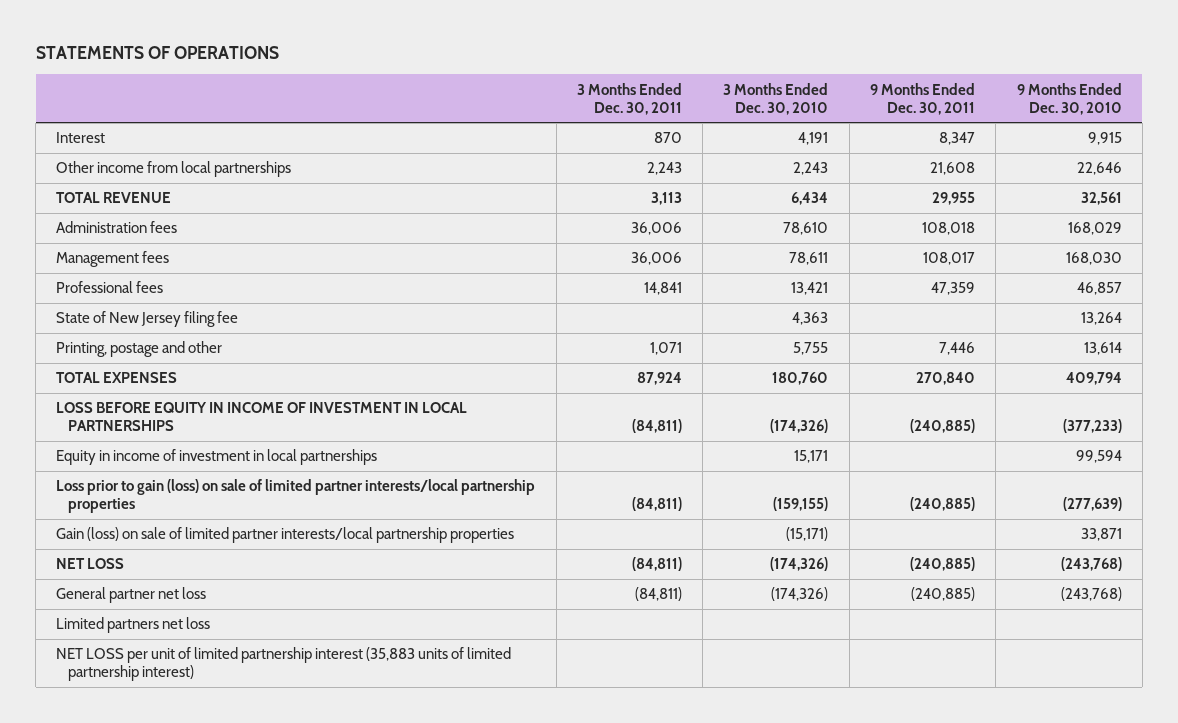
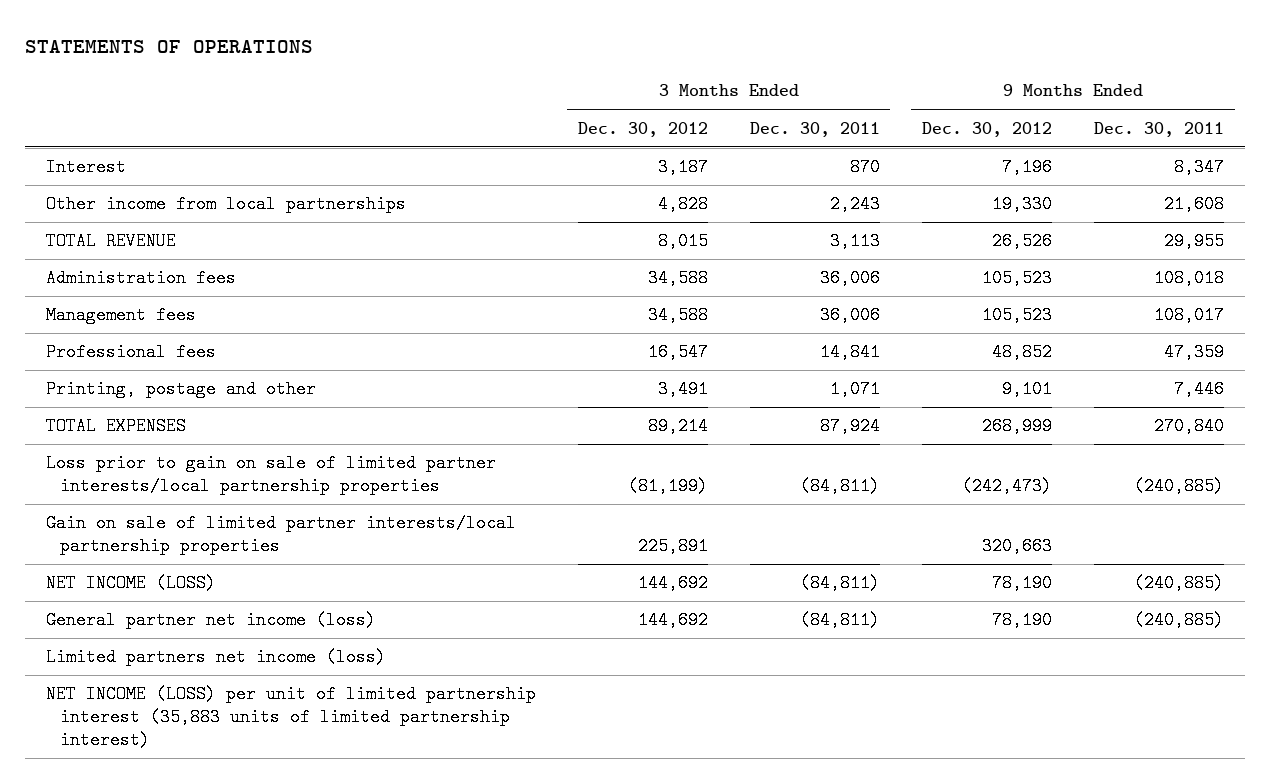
- | 3 Months Ended Dec. 30, 2011 | 3 Months Ended Dec. 30, 2010 | 9 Months Ended Dec. 30, 2011 | 9 Months Ended Dec. 30, 2010
+ | 3 Months Ended Dec. 30, 2012 | 3 Months Ended Dec. 30, 2011 | 9 Months Ended Dec. 30, 2012 | 9 Months Ended Dec. 30, 2011
- State of New Jersey filing fee | | 4,363 | | 13,264
- LOSS BEFORE EQUITY IN INCOME OF INVESTMENT IN LOCAL PARTNERSHIPS | (84,811) | (174,326) | (240,885) | (377,233)
- Equity in income of investment in local partnerships | | 15,171 | | 99,594
- Loss prior to gain (loss) on sale of limited partner interests/local partnership properties | (84,811) | (159,155) | (240,885) | (277,639)
- Gain (loss) on sale of limited partner interests/local partnership properties | | (15,171) | | 33,871
- NET LOSS | (84,811) | (174,326) | (240,885) | (243,768)
- General partner net loss | (84,811) | (174,326) | (240,885) | (243,768)
- Limited partners net loss
- NET LOSS per unit of limited partnership interest (35,883 units of limited partnership interest)
+ Loss prior to gain on sale of limited partner interests/local partnership properties | (81,199) | (84,811) | (242,473) | (240,885)
+ Gain on sale of limited partner interests/local partnership properties | 225,891 | | 320,663 |
+ NET INCOME (LOSS) | 144,692 | (84,811) | 78,190 | (240,885)
+ General partner net income (loss) | 144,692 | (84,811) | 78,190 | (240,885)
+ Limited partners net income (loss)
+ NET INCOME (LOSS) per unit of limited partnership interest (35,883 units of limited partnership interest)

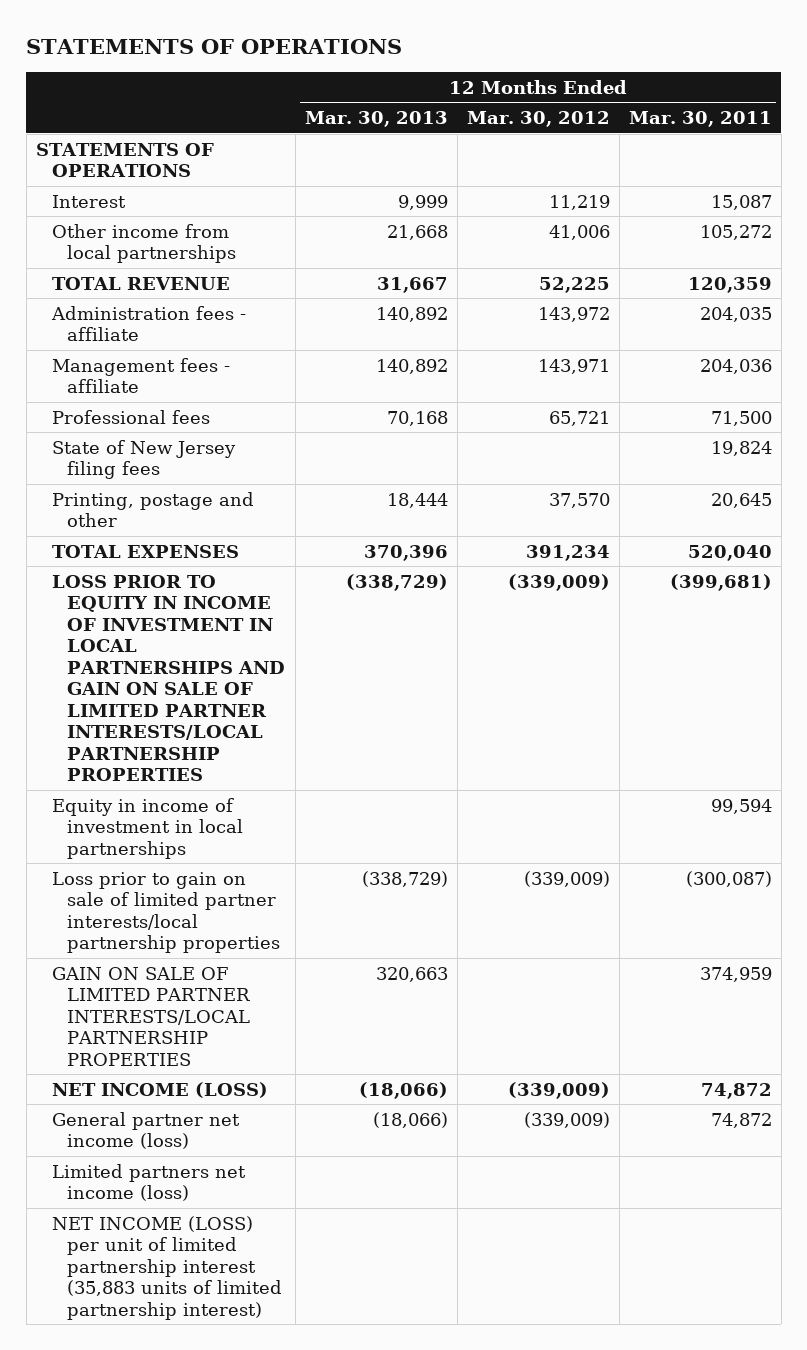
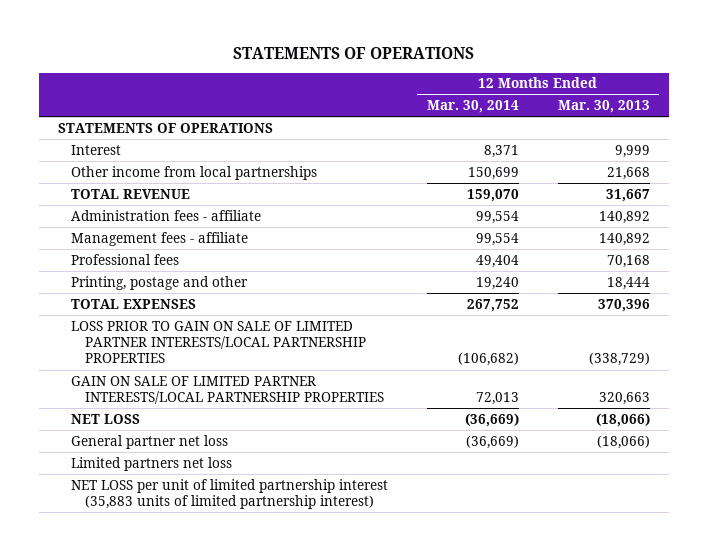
- | 12 Months Ended Mar. 30, 2013 | 12 Months Ended Mar. 30, 2012 | 12 Months Ended Mar. 30, 2011
+ | 12 Months Ended Mar. 30, 2014 | 12 Months Ended Mar. 30, 2013
- State of New Jersey filing fees | | | 19,824
- LOSS PRIOR TO EQUITY IN INCOME OF INVESTMENT IN LOCAL PARTNERSHIPS AND GAIN ON SALE OF LIMITED PARTNER INTERESTS/LOCAL PARTNERSHIP PROPERTIES | (338,729) | (339,009) | (399,681)
- Equity in income of investment in local partnerships | | | 99,594
- Loss prior to gain on sale of limited partner interests/local partnership properties | (338,729) | (339,009) | (300,087)
+ LOSS PRIOR TO GAIN ON SALE OF LIMITED PARTNER INTERESTS/LOCAL PARTNERSHIP PROPERTIES | (106,682) | (338,729)
- NET INCOME (LOSS) | (18,066) | (339,009) | 74,872
- General partner net income (loss) | (18,066) | (339,009) | 74,872
- Limited partners net income (loss)
- NET INCOME (LOSS) per unit of limited partnership interest (35,883 units of limited partnership interest)
+ NET LOSS | (36,669) | (18,066)
+ General partner net loss | (36,669) | (18,066)
+ Limited partners net loss
+ NET LOSS per unit of limited partnership interest (35,883 units of limited partnership interest)

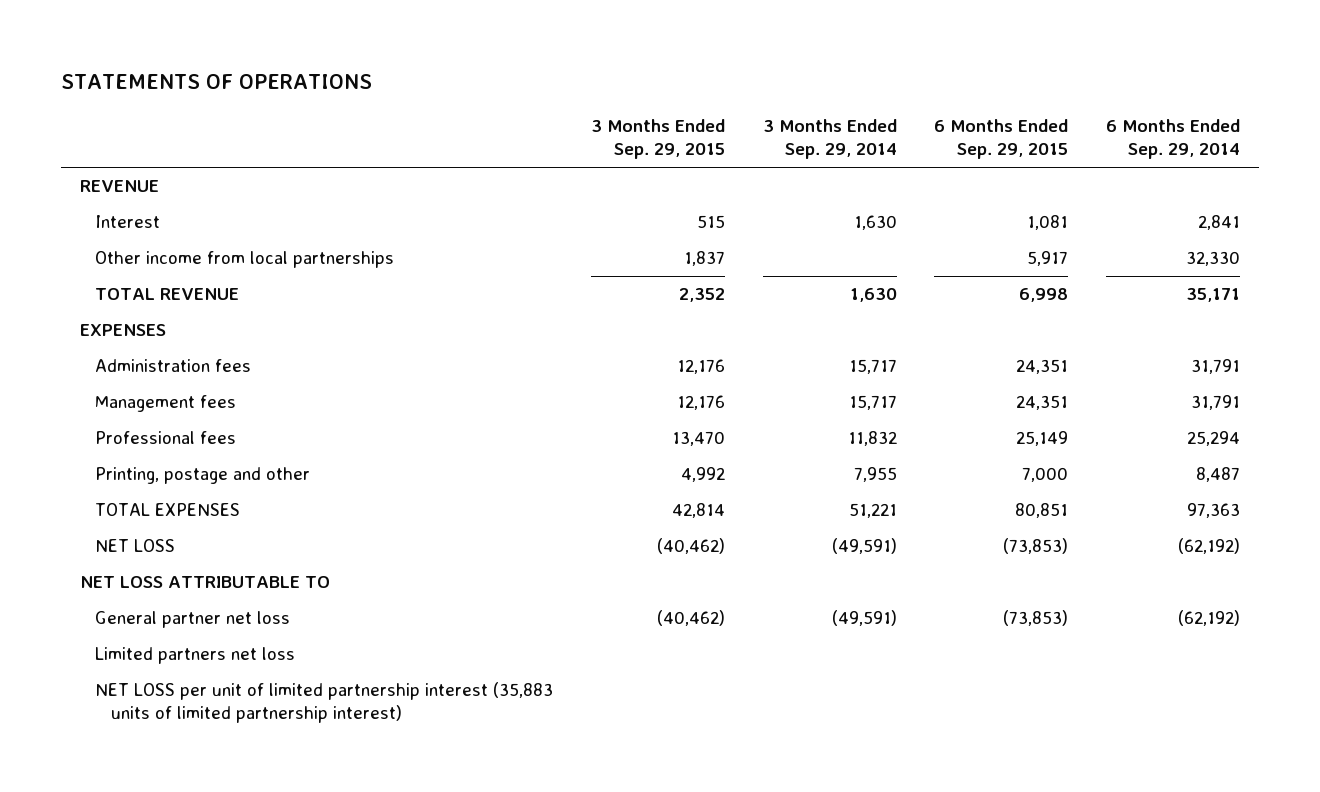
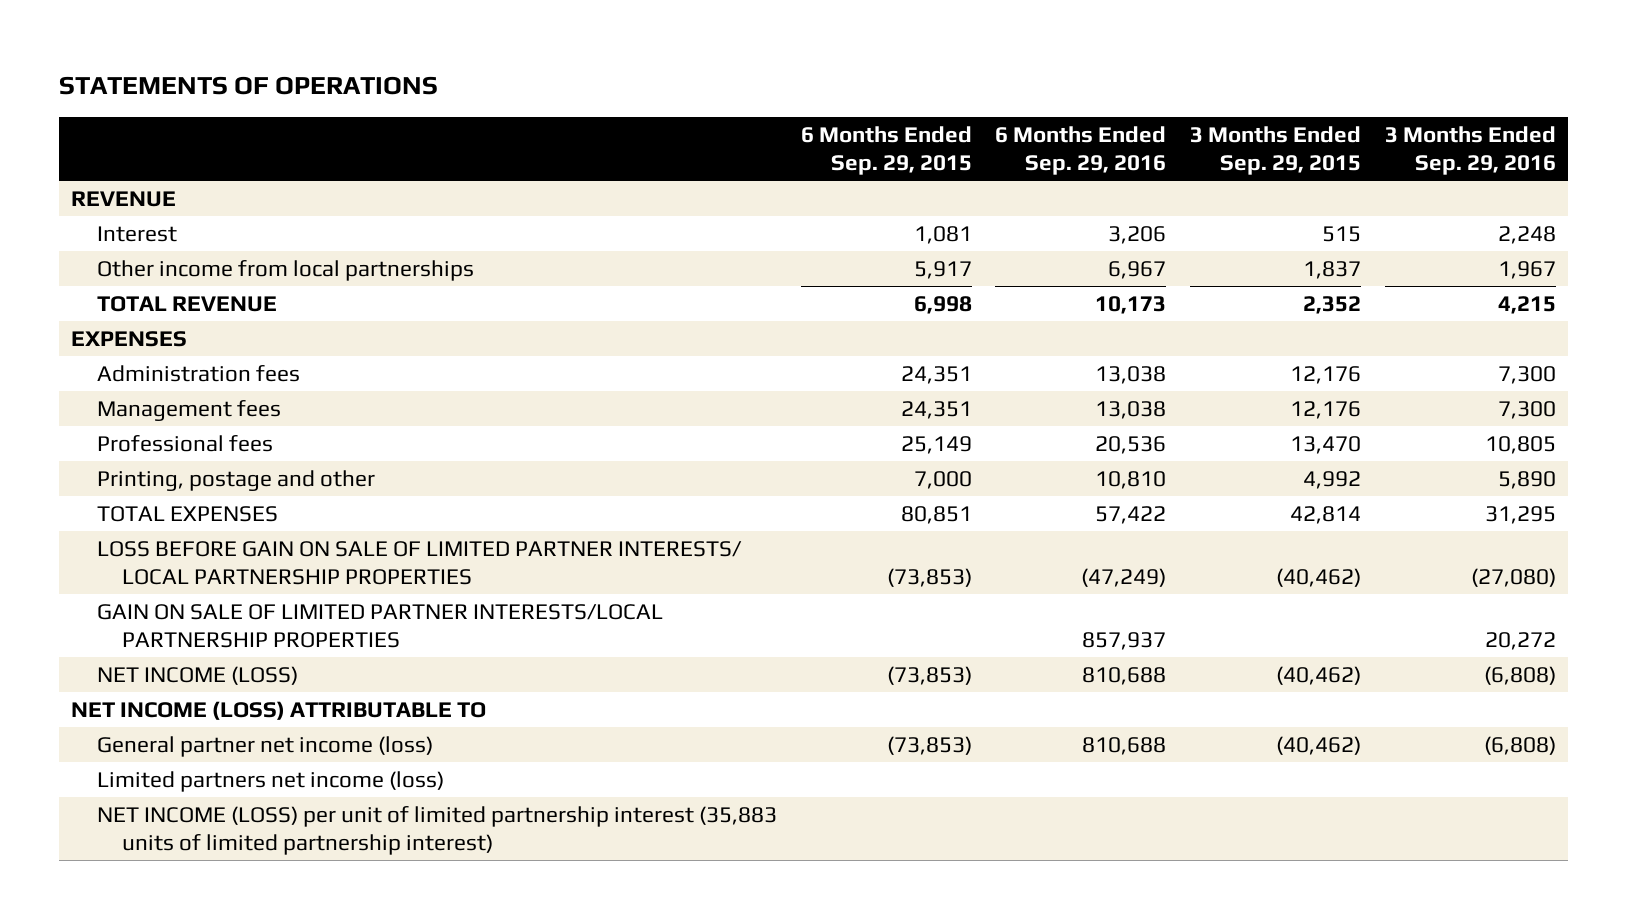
- | 3 Months Ended Sep. 29, 2015 | 3 Months Ended Sep. 29, 2014 | 6 Months Ended Sep. 29, 2015 | 6 Months Ended Sep. 29, 2014
+ | 6 Months Ended Sep. 29, 2015 | 6 Months Ended Sep. 29, 2016 | 3 Months Ended Sep. 29, 2015 | 3 Months Ended Sep. 29, 2016
- NET LOSS | (40,462) | (49,591) | (73,853) | (62,192)
- NET LOSS ATTRIBUTABLE TO
- General partner net loss | (40,462) | (49,591) | (73,853) | (62,192)
- Limited partners net loss
- NET LOSS per unit of limited partnership interest (35,883 units of limited partnership interest)
+ LOSS BEFORE GAIN ON SALE OF LIMITED PARTNER INTERESTS/ LOCAL PARTNERSHIP PROPERTIES | (73,853) | (47,249) | (40,462) | (27,080)
+ GAIN ON SALE OF LIMITED PARTNER INTERESTS/LOCAL PARTNERSHIP PROPERTIES | | 857,937 | | 20,272
+ NET INCOME (LOSS) | (73,853) | 810,688 | (40,462) | (6,808)
+ NET INCOME (LOSS) ATTRIBUTABLE TO
+ General partner net income (loss) | (73,853) | 810,688 | (40,462) | (6,808)
+ Limited partners net income (loss)
+ NET INCOME (LOSS) per unit of limited partnership interest (35,883 units of limited partnership interest)

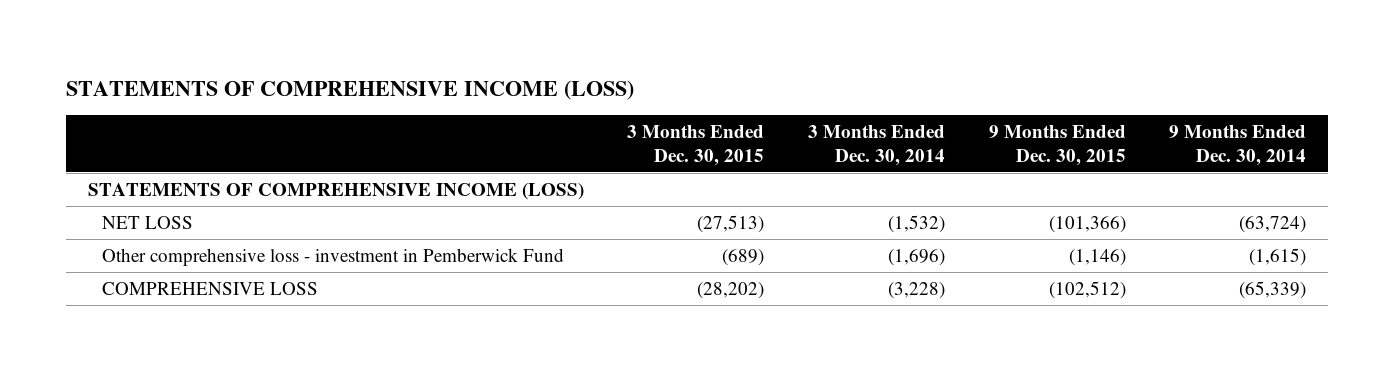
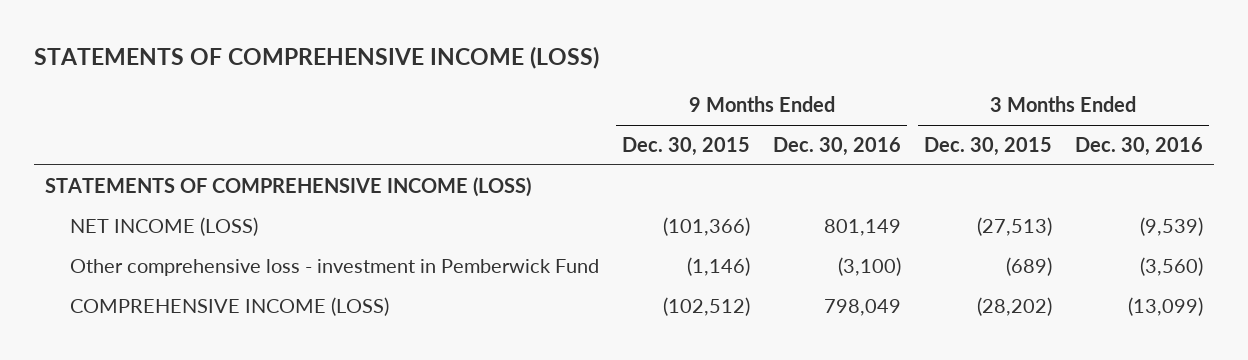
- | 3 Months Ended Dec. 30, 2015 | 3 Months Ended Dec. 30, 2014 | 9 Months Ended Dec. 30, 2015 | 9 Months Ended Dec. 30, 2014
+ | 9 Months Ended Dec. 30, 2015 | 9 Months Ended Dec. 30, 2016 | 3 Months Ended Dec. 30, 2015 | 3 Months Ended Dec. 30, 2016
- NET LOSS | (27,513) | (1,532) | (101,366) | (63,724)
+ NET INCOME (LOSS) | (101,366) | 801,149 | (27,513) | (9,539)
- COMPREHENSIVE LOSS | (28,202) | (3,228) | (102,512) | (65,339)
+ COMPREHENSIVE INCOME (LOSS) | (102,512) | 798,049 | (28,202) | (13,099)

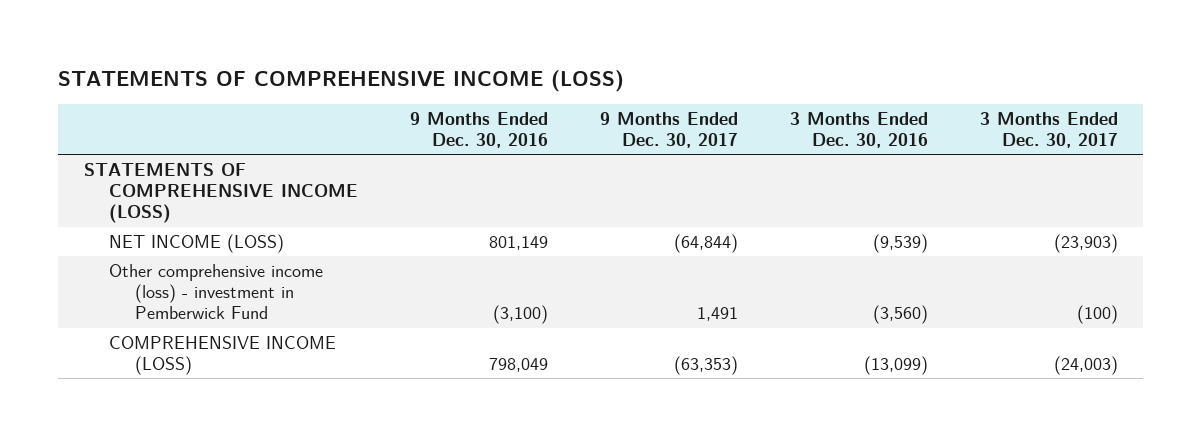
- | 9 Months Ended Dec. 30, 2015 | 9 Months Ended Dec. 30, 2016 | 3 Months Ended Dec. 30, 2015 | 3 Months Ended Dec. 30, 2016
+ | 9 Months Ended Dec. 30, 2016 | 9 Months Ended Dec. 30, 2017 | 3 Months Ended Dec. 30, 2016 | 3 Months Ended Dec. 30, 2017
- Other comprehensive loss - investment in Pemberwick Fund | (1,146) | (3,100) | (689) | (3,560)
+ Other comprehensive income (loss) - investment in Pemberwick Fund | (3,100) | 1,491 | (3,560) | (100)

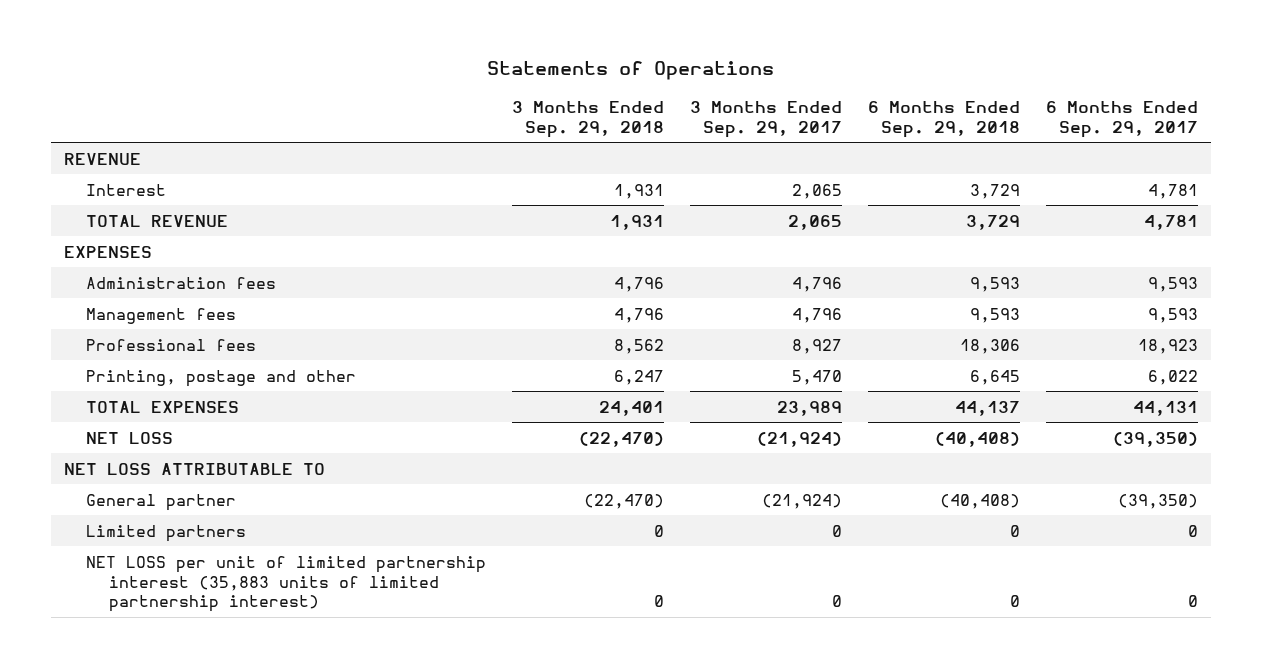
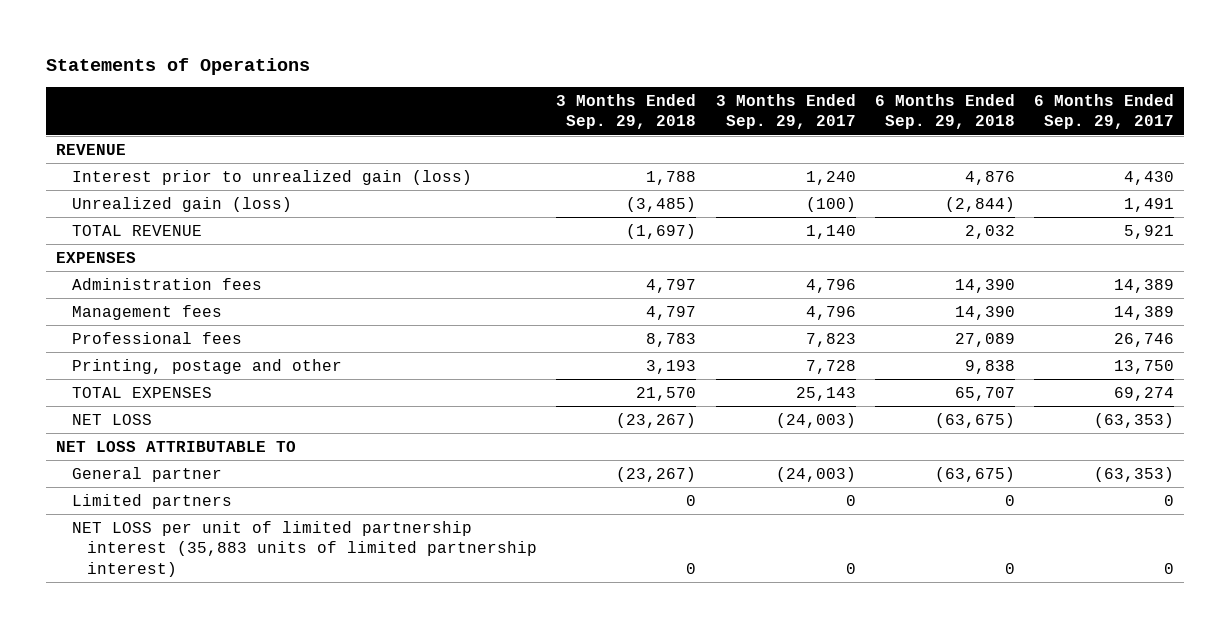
- Interest | 1,931 | 2,065 | 3,729 | 4,781
- TOTAL REVENUE | 1,931 | 2,065 | 3,729 | 4,781
+ Interest prior to unrealized gain (loss) | 1,788 | 1,240 | 4,876 | 4,430
+ Unrealized gain (loss) | (3,485) | (100) | (2,844) | 1,491
+ TOTAL REVENUE | (1,697) | 1,140 | 2,032 | 5,921
- Administration fees | 4,796 | 4,796 | 9,593 | 9,593
- Management fees | 4,796 | 4,796 | 9,593 | 9,593
- Professional fees | 8,562 | 8,927 | 18,306 | 18,923
- Printing, postage and other | 6,247 | 5,470 | 6,645 | 6,022
- TOTAL EXPENSES | 24,401 | 23,989 | 44,137 | 44,131
- NET LOSS | (22,470) | (21,924) | (40,408) | (39,350)
+ Administration fees | 4,797 | 4,796 | 14,390 | 14,389
+ Management fees | 4,797 | 4,796 | 14,390 | 14,389
+ Professional fees | 8,783 | 7,823 | 27,089 | 26,746
+ Printing, postage and other | 3,193 | 7,728 | 9,838 | 13,750
+ TOTAL EXPENSES | 21,570 | 25,143 | 65,707 | 69,274
+ NET LOSS | (23,267) | (24,003) | (63,675) | (63,353)
- General partner | (22,470) | (21,924) | (40,408) | (39,350)
+ General partner | (23,267) | (24,003) | (63,675) | (63,353)

